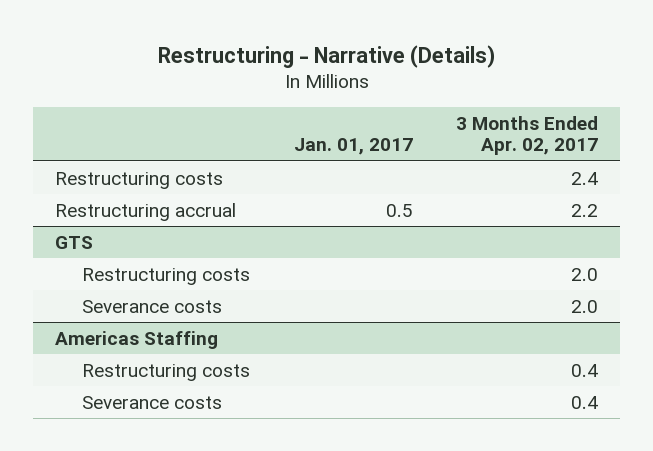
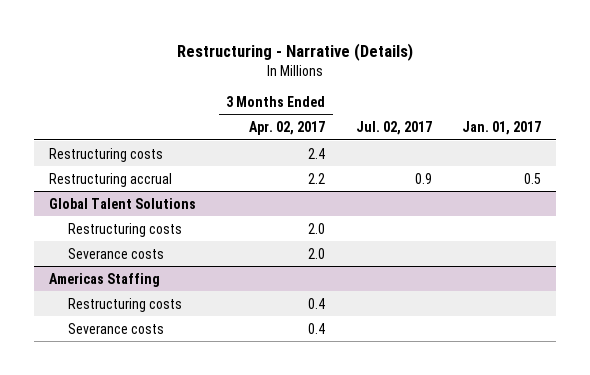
- | Jan. 01, 2017 | 3 Months Ended Apr. 02, 2017
+ | 3 Months Ended Apr. 02, 2017 | Jul. 02, 2017 | Jan. 01, 2017
- GTS
+ Global Talent Solutions

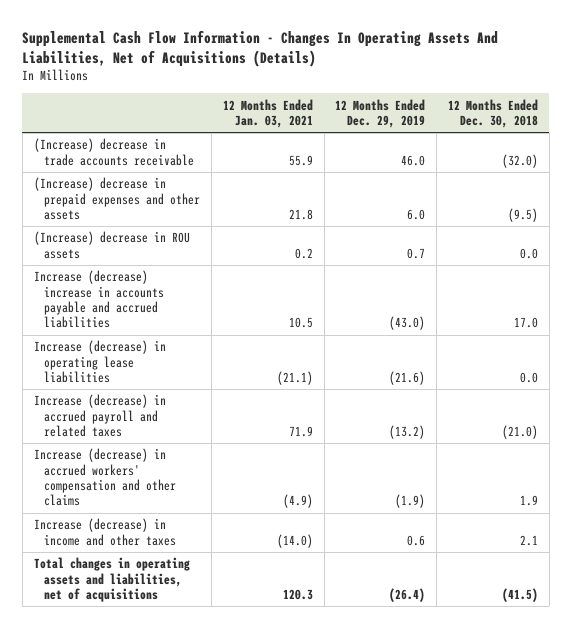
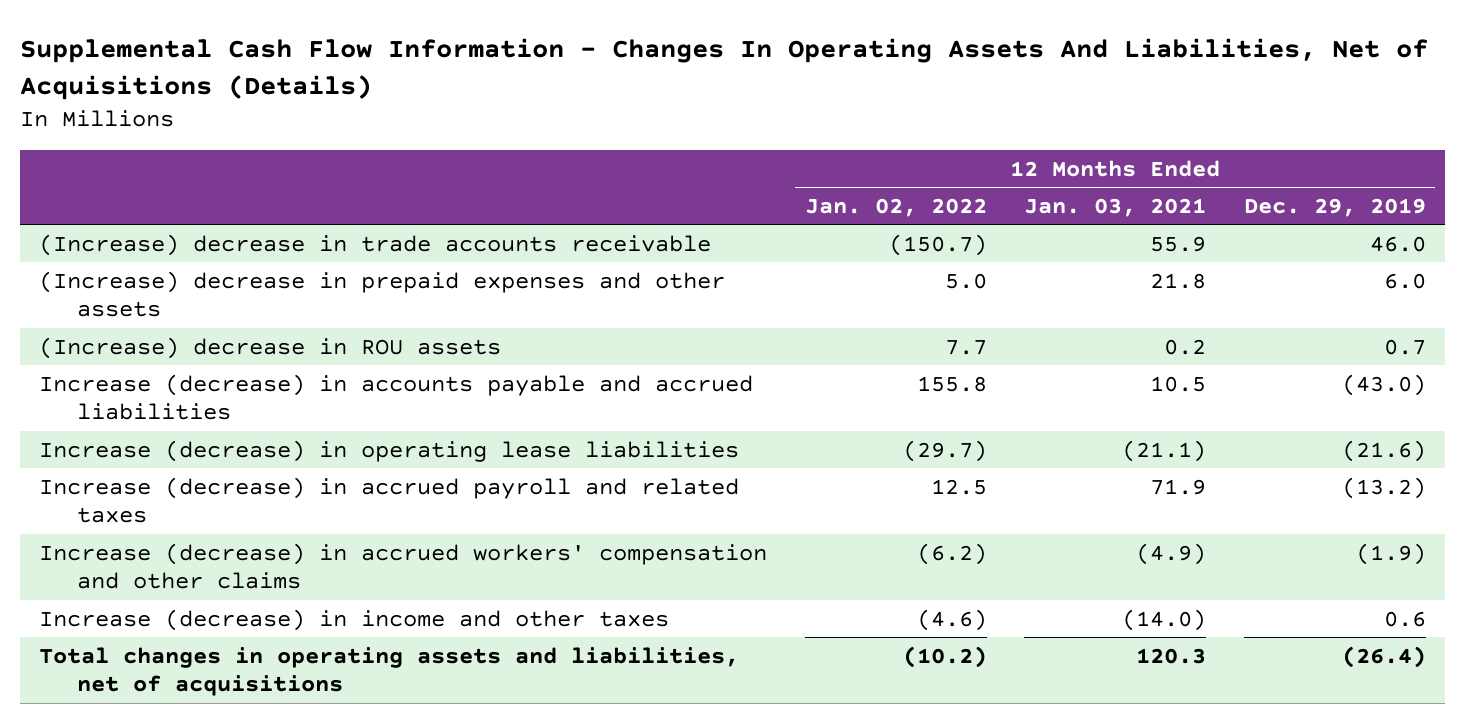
- | 12 Months Ended Jan. 03, 2021 | 12 Months Ended Dec. 29, 2019 | 12 Months Ended Dec. 30, 2018
+ | 12 Months Ended Jan. 02, 2022 | 12 Months Ended Jan. 03, 2021 | 12 Months Ended Dec. 29, 2019
- Increase (decrease) increase in accounts payable and accrued liabilities | 10.5 | (43.0) | 17.0
+ Increase (decrease) in accounts payable and accrued liabilities | 155.8 | 10.5 | (43.0)

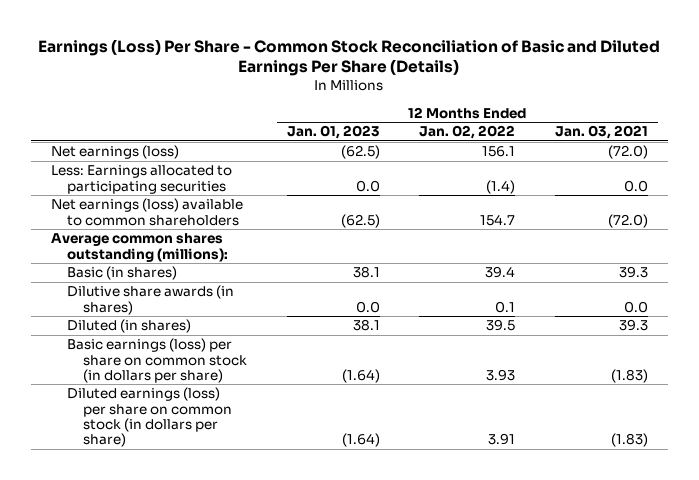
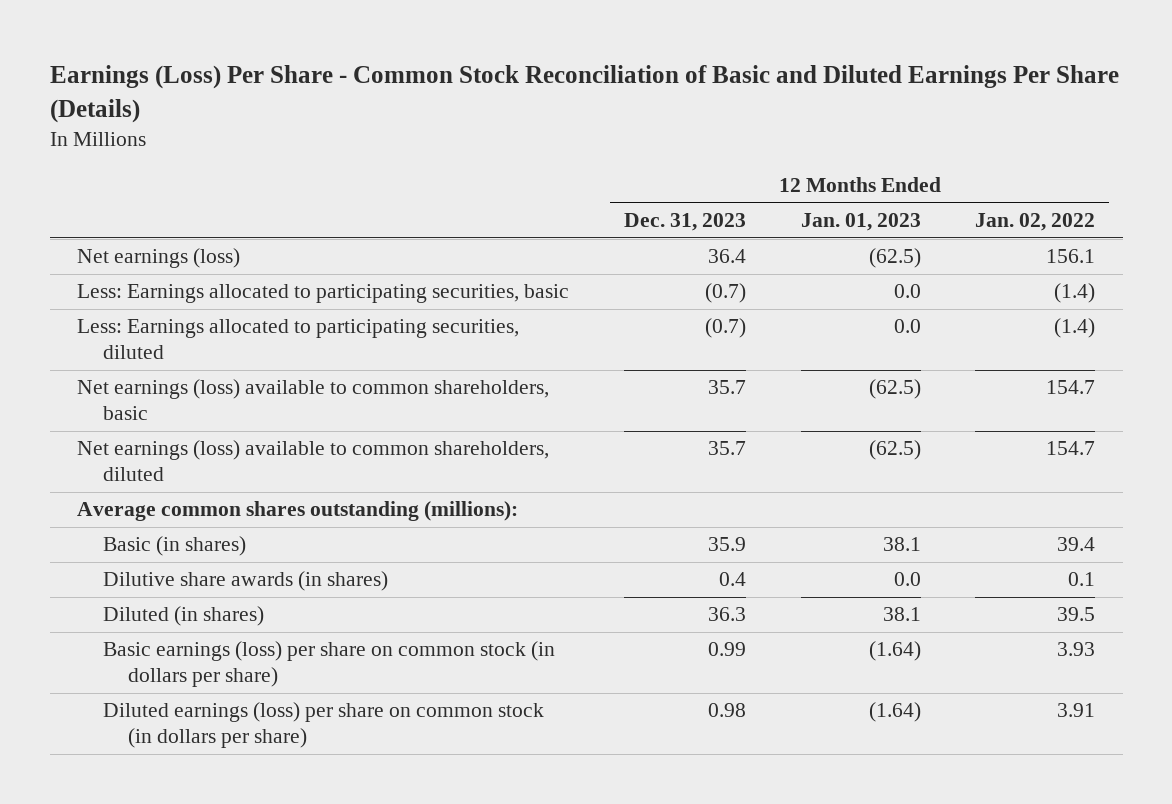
- | 12 Months Ended Jan. 01, 2023 | 12 Months Ended Jan. 02, 2022 | 12 Months Ended Jan. 03, 2021
+ | 12 Months Ended Dec. 31, 2023 | 12 Months Ended Jan. 01, 2023 | 12 Months Ended Jan. 02, 2022
- Less: Earnings allocated to participating securities | 0.0 | (1.4) | 0.0
- Net earnings (loss) available to common shareholders | (62.5) | 154.7 | (72.0)
+ Less: Earnings allocated to participating securities, basic | (0.7) | 0.0 | (1.4)
+ Less: Earnings allocated to participating securities, diluted | (0.7) | 0.0 | (1.4)
+ Net earnings (loss) available to common shareholders, basic | 35.7 | (62.5) | 154.7
+ Net earnings (loss) available to common shareholders, diluted | 35.7 | (62.5) | 154.7

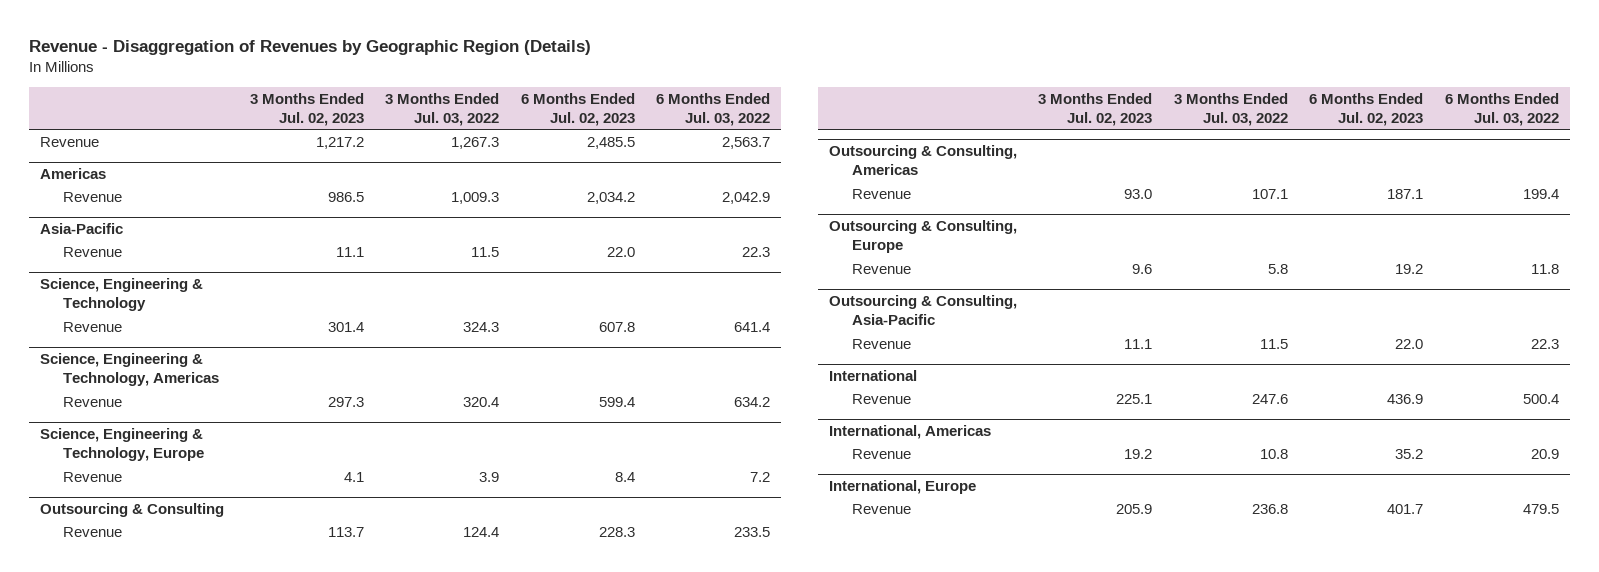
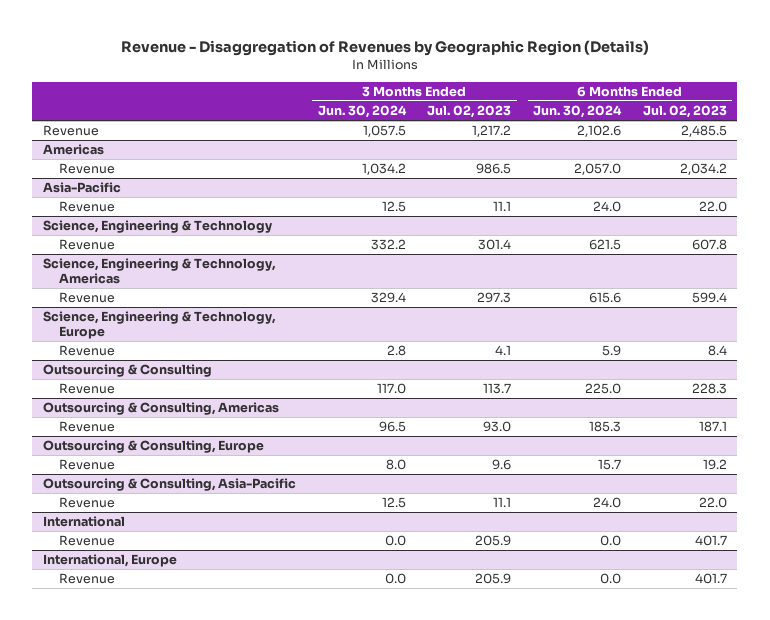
- | 3 Months Ended Jul. 02, 2023 | 3 Months Ended Jul. 03, 2022 | 6 Months Ended Jul. 02, 2023 | 6 Months Ended Jul. 03, 2022
+ | 3 Months Ended Jun. 30, 2024 | 3 Months Ended Jul. 02, 2023 | 6 Months Ended Jun. 30, 2024 | 6 Months Ended Jul. 02, 2023
@ International
- Revenue | 225.1 | 247.6 | 436.9 | 500.4
- International, Americas
- Revenue | 19.2 | 10.8 | 35.2 | 20.9
@ International
+ Revenue | 0.0 | 205.9 | 0.0 | 401.7

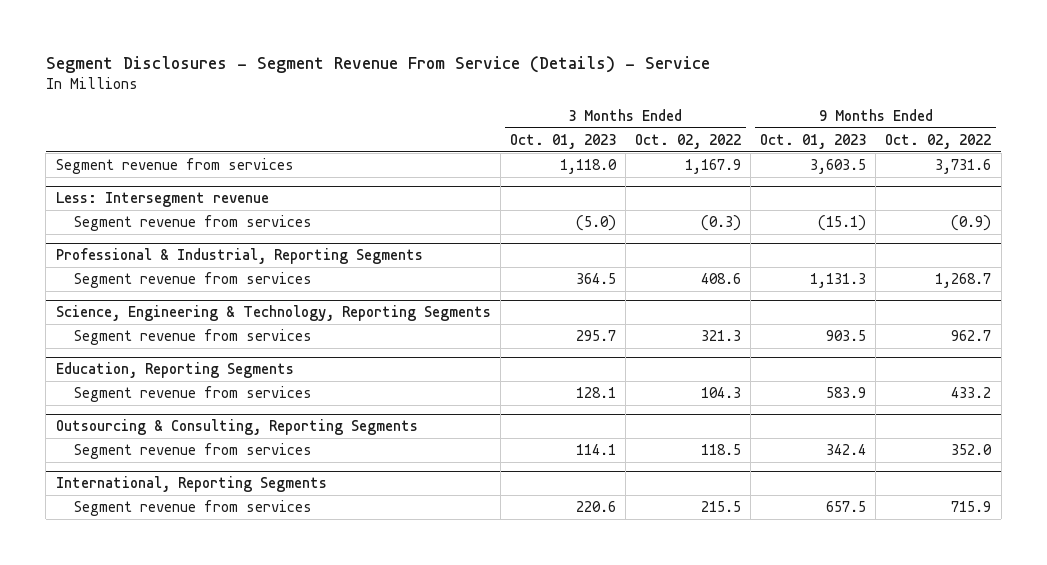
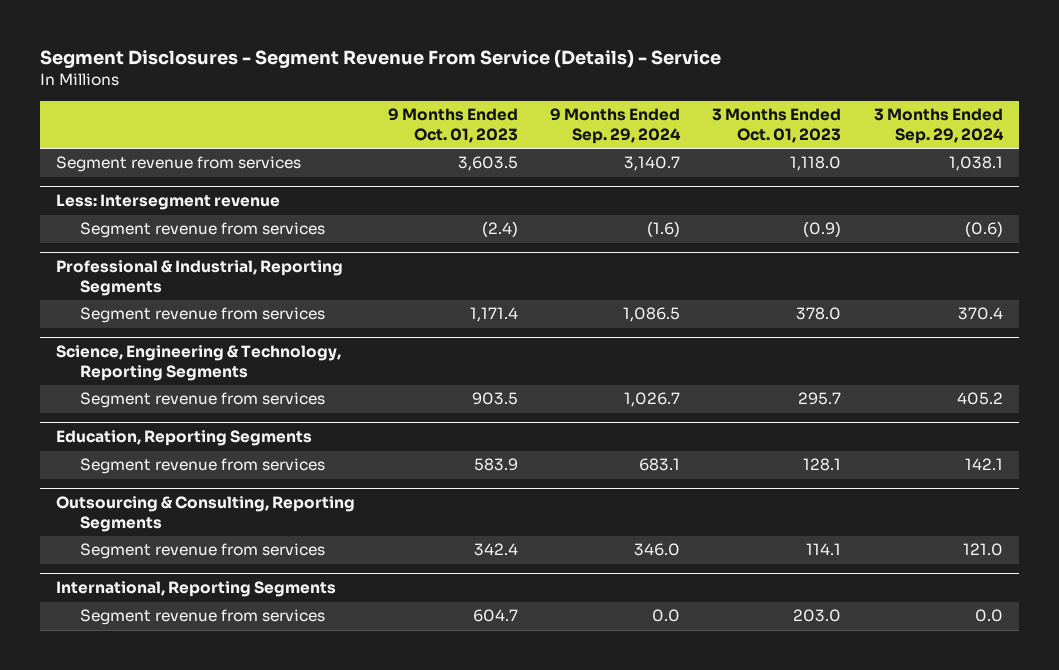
- | 3 Months Ended Oct. 01, 2023 | 3 Months Ended Oct. 02, 2022 | 9 Months Ended Oct. 01, 2023 | 9 Months Ended Oct. 02, 2022
+ | 9 Months Ended Oct. 01, 2023 | 9 Months Ended Sep. 29, 2024 | 3 Months Ended Oct. 01, 2023 | 3 Months Ended Sep. 29, 2024
@ Less: Intersegment revenue
- Segment revenue from services | (5.0) | (0.3) | (15.1) | (0.9)
+ Segment revenue from services | (2.4) | (1.6) | (0.9) | (0.6)
@ Professional & Industrial, Reporting Segments
- Segment revenue from services | 364.5 | 408.6 | 1,131.3 | 1,268.7
+ Segment revenue from services | 1,171.4 | 1,086.5 | 378.0 | 370.4
@ International, Reporting Segments
- Segment revenue from services | 220.6 | 215.5 | 657.5 | 715.9
+ Segment revenue from services | 604.7 | 0.0 | 203.0 | 0.0

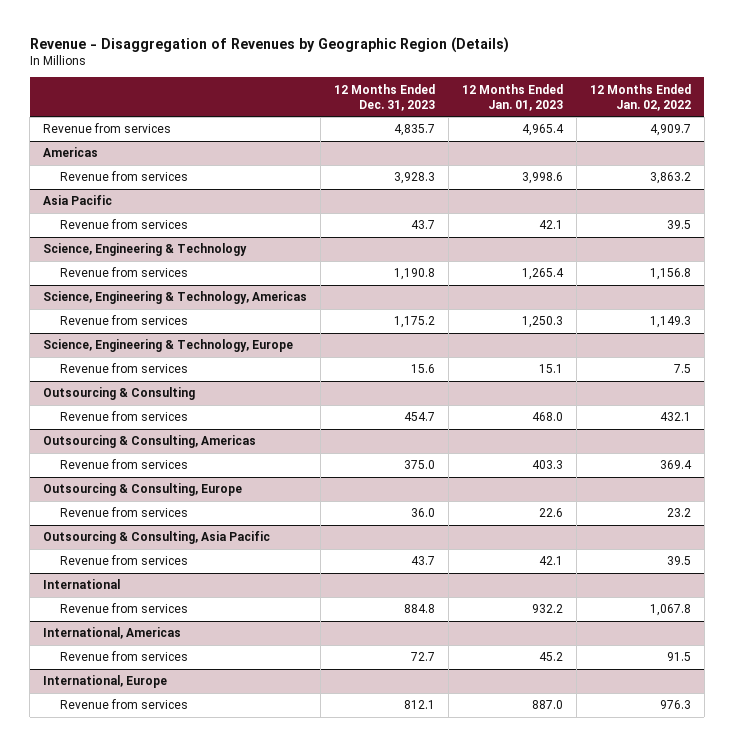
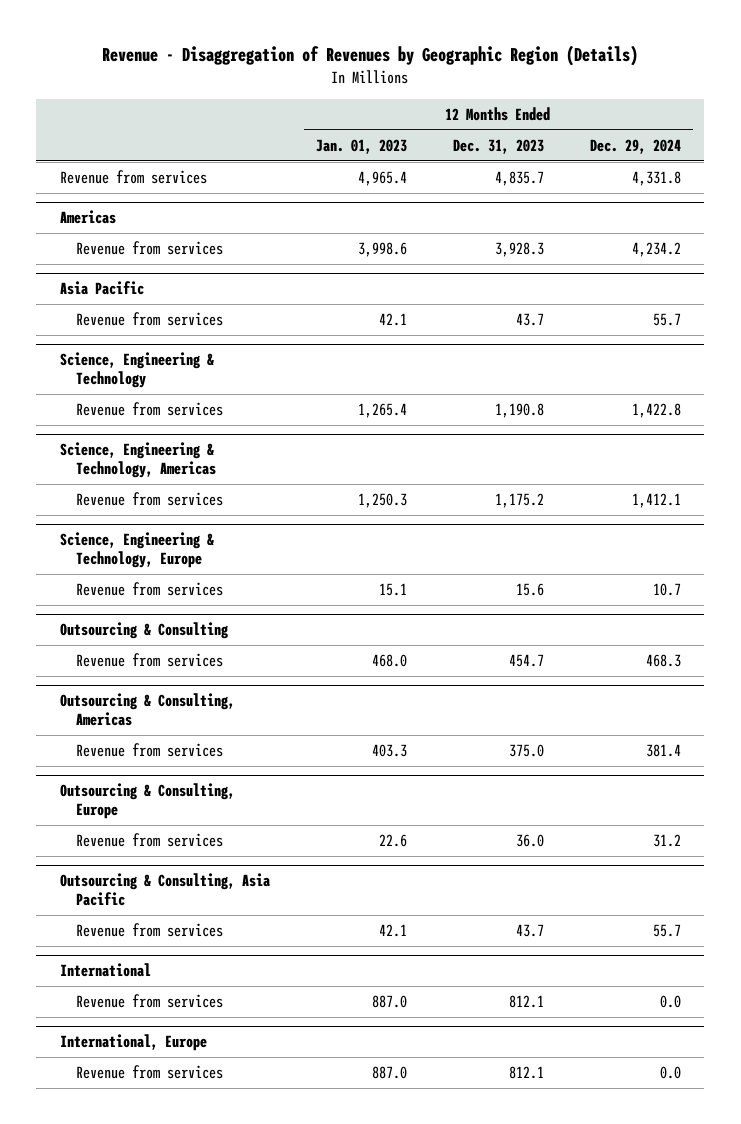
- | 12 Months Ended Dec. 31, 2023 | 12 Months Ended Jan. 01, 2023 | 12 Months Ended Jan. 02, 2022
+ | 12 Months Ended Jan. 01, 2023 | 12 Months Ended Dec. 31, 2023 | 12 Months Ended Dec. 29, 2024
@ International
- Revenue from services | 884.8 | 932.2 | 1,067.8
- International, Americas
- Revenue from services | 72.7 | 45.2 | 91.5
@ International
+ Revenue from services | 887.0 | 812.1 | 0.0

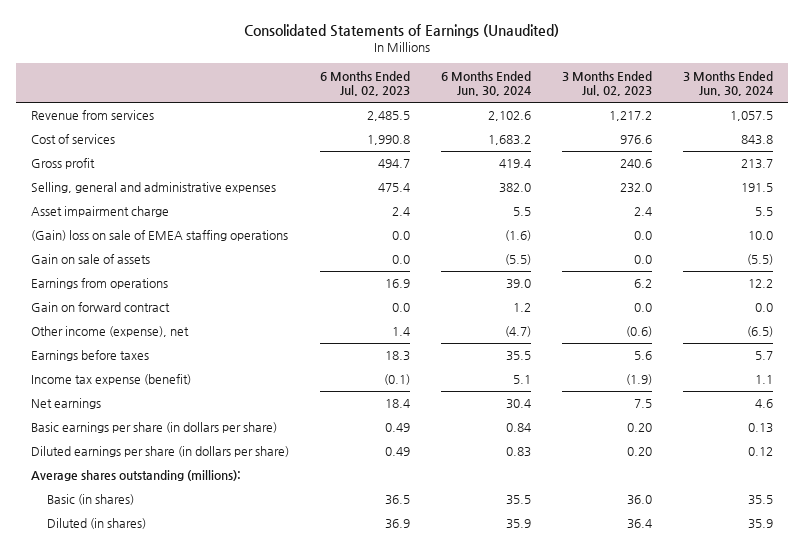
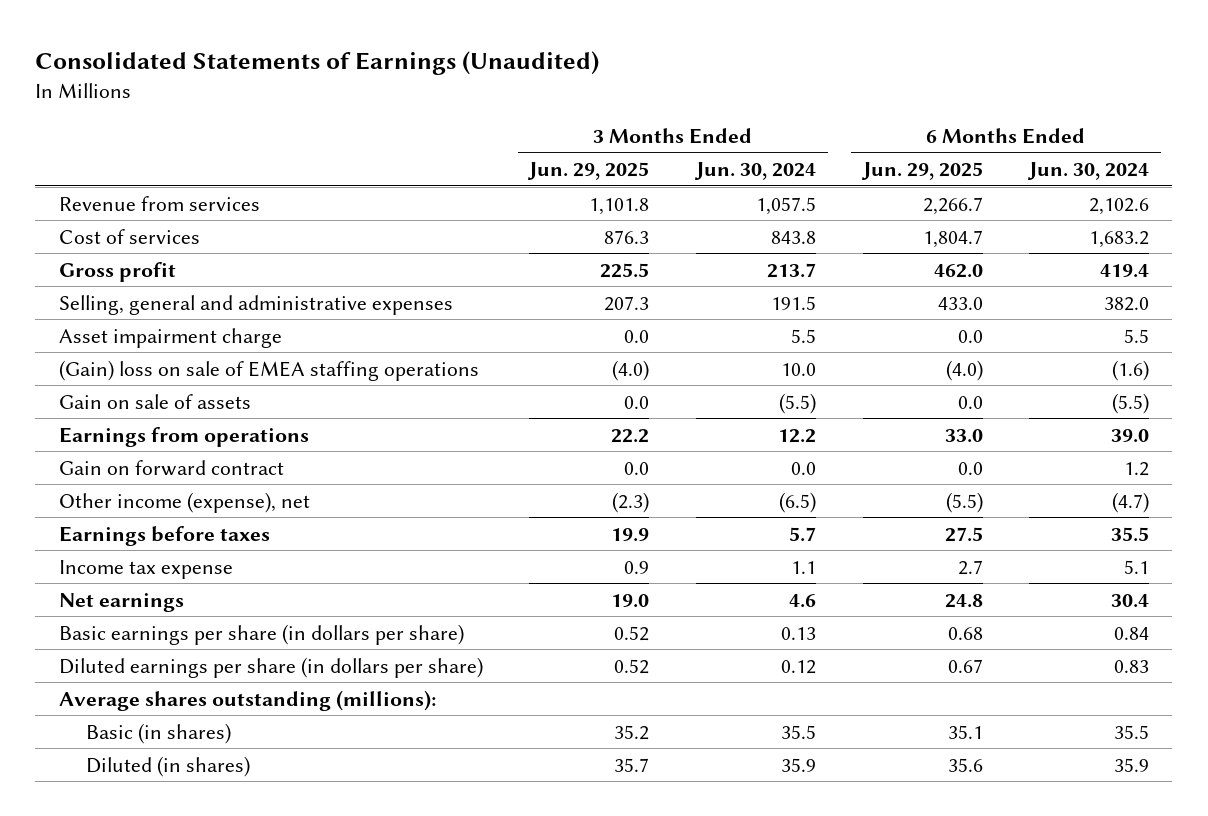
- | 6 Months Ended Jul. 02, 2023 | 6 Months Ended Jun. 30, 2024 | 3 Months Ended Jul. 02, 2023 | 3 Months Ended Jun. 30, 2024
+ | 3 Months Ended Jun. 29, 2025 | 3 Months Ended Jun. 30, 2024 | 6 Months Ended Jun. 29, 2025 | 6 Months Ended Jun. 30, 2024
- Income tax expense (benefit) | (0.1) | 5.1 | (1.9) | 1.1
+ Income tax expense | 0.9 | 1.1 | 2.7 | 5.1

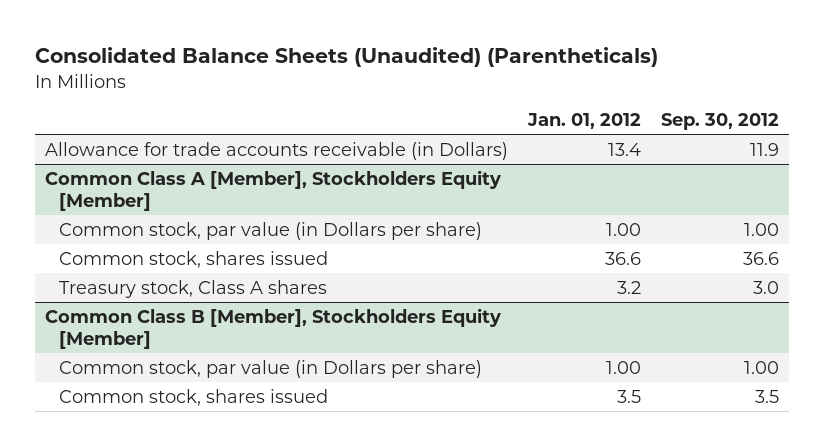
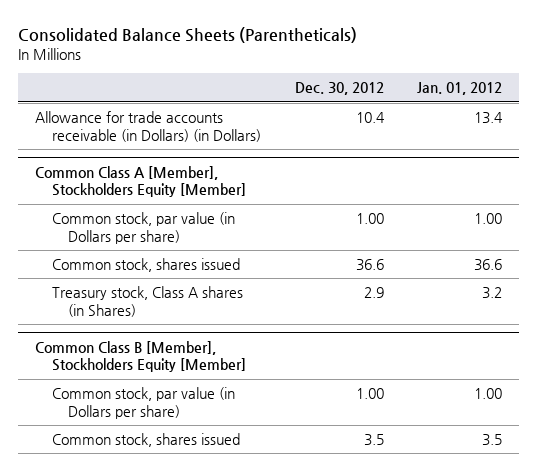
- Consolidated Balance Sheets (Unaudited) (Parentheticals)
+ Consolidated Balance Sheets (Parentheticals)
- | Jan. 01, 2012 | Sep. 30, 2012
+ | Dec. 30, 2012 | Jan. 01, 2012
- Allowance for trade accounts receivable (in Dollars) | 13.4 | 11.9
+ Allowance for trade accounts receivable (in Dollars) (in Dollars) | 10.4 | 13.4
@ Common Class A [Member], Stockholders Equity [Member]
- Treasury stock, Class A shares | 3.2 | 3.0
+ Treasury stock, Class A shares (in Shares) | 2.9 | 3.2

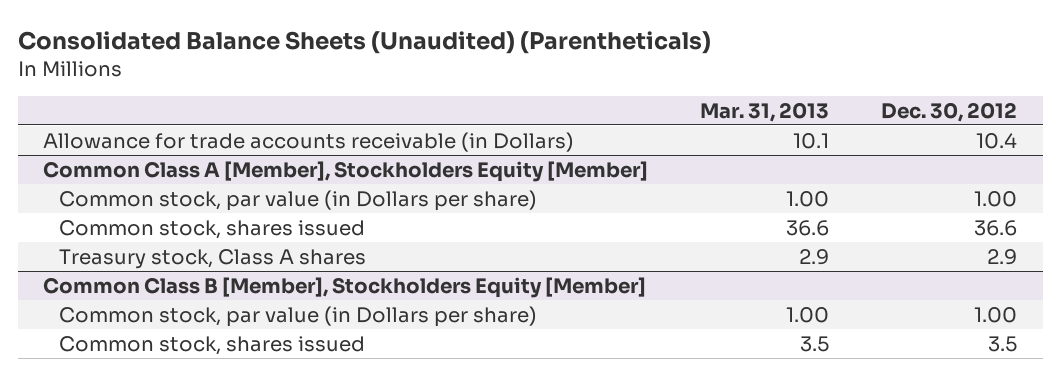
- Consolidated Balance Sheets (Parentheticals)
+ Consolidated Balance Sheets (Unaudited) (Parentheticals)
- | Dec. 30, 2012 | Jan. 01, 2012
+ | Mar. 31, 2013 | Dec. 30, 2012
- Allowance for trade accounts receivable (in Dollars) (in Dollars) | 10.4 | 13.4
+ Allowance for trade accounts receivable (in Dollars) | 10.1 | 10.4
@ Common Class A [Member], Stockholders Equity [Member]
- Treasury stock, Class A shares (in Shares) | 2.9 | 3.2
+ Treasury stock, Class A shares | 2.9 | 2.9

